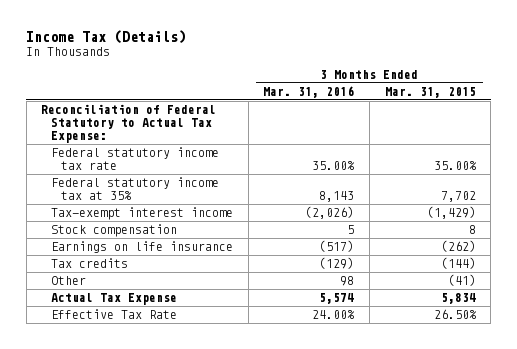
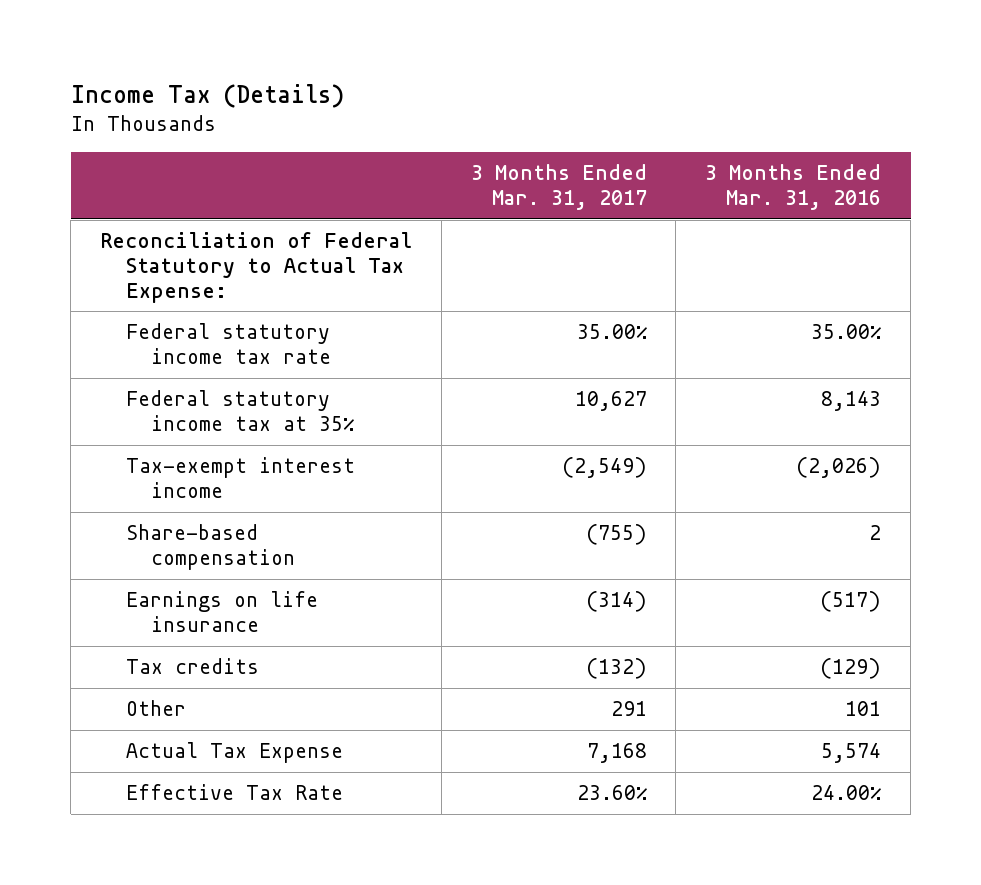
- | 3 Months Ended Mar. 31, 2016 | 3 Months Ended Mar. 31, 2015
+ | 3 Months Ended Mar. 31, 2017 | 3 Months Ended Mar. 31, 2016
- Stock compensation | 5 | 8
+ Share-based compensation | (755) | 2
- Other | 98 | (41)
+ Other | 291 | 101

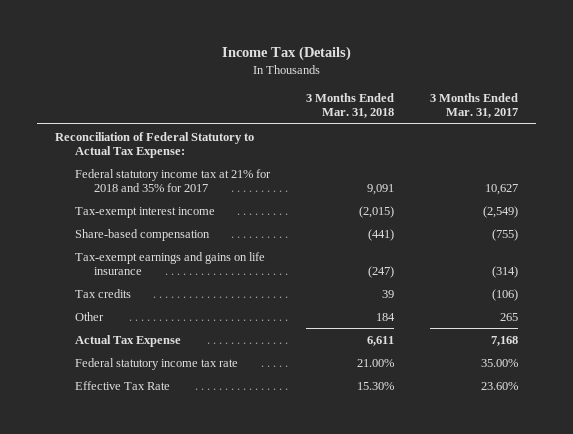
- | 3 Months Ended Mar. 31, 2017 | 3 Months Ended Mar. 31, 2016
+ | 3 Months Ended Mar. 31, 2018 | 3 Months Ended Mar. 31, 2017
- Federal statutory income tax at 35% | 10,627 | 8,143
+ Federal statutory income tax at 21% for 2018 and 35% for 2017 | 9,091 | 10,627
- Earnings on life insurance | (314) | (517)
- Tax credits | (132) | (129)
- Other | 291 | 101
+ Tax-exempt earnings and gains on life insurance | (247) | (314)
+ Tax credits | 39 | (106)
+ Other | 184 | 265
moved down: Federal statutory income tax rate | 21.00% | 35.00%

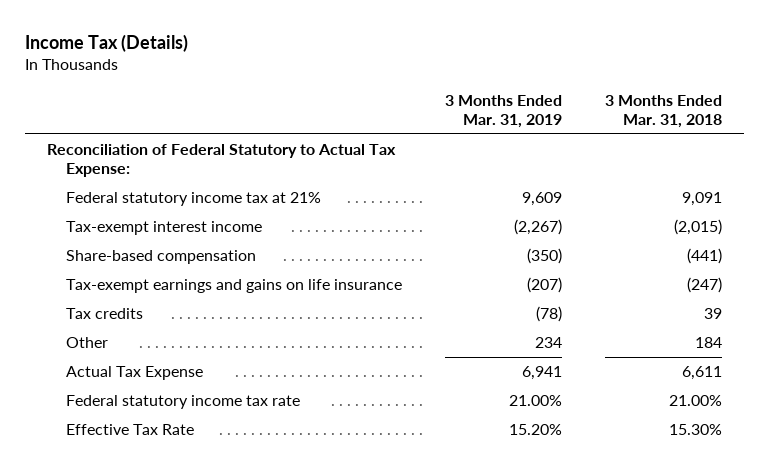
- | 3 Months Ended Mar. 31, 2018 | 3 Months Ended Mar. 31, 2017
+ | 3 Months Ended Mar. 31, 2019 | 3 Months Ended Mar. 31, 2018
- Federal statutory income tax at 21% for 2018 and 35% for 2017 | 9,091 | 10,627
+ Federal statutory income tax at 21% | 9,609 | 9,091

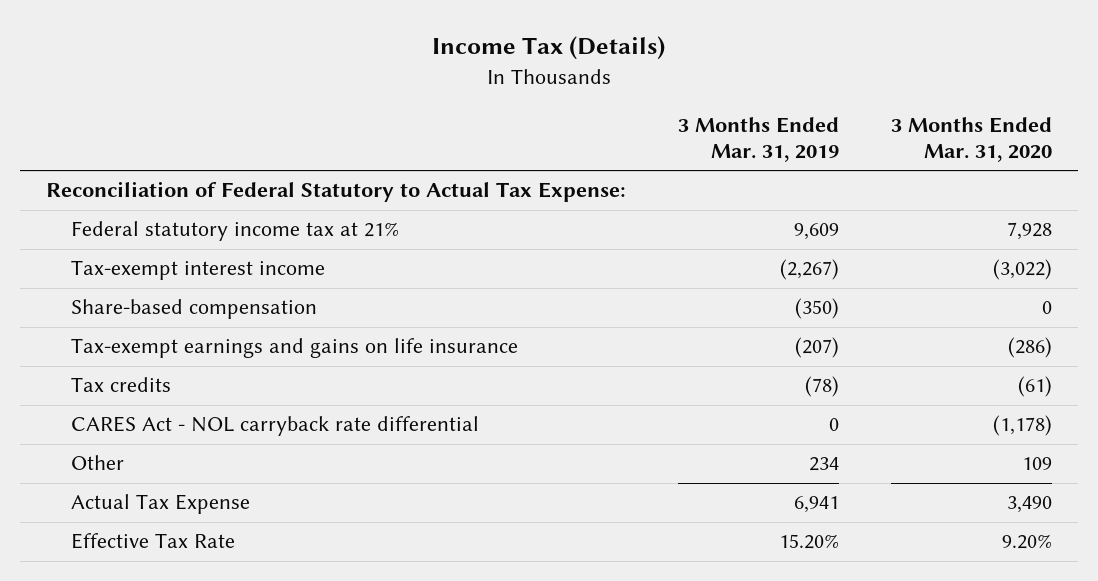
- | 3 Months Ended Mar. 31, 2019 | 3 Months Ended Mar. 31, 2018
+ | 3 Months Ended Mar. 31, 2019 | 3 Months Ended Mar. 31, 2020
+ CARES Act - NOL carryback rate differential | 0 | (1,178)
- Federal statutory income tax rate | 21.00% | 21.00%

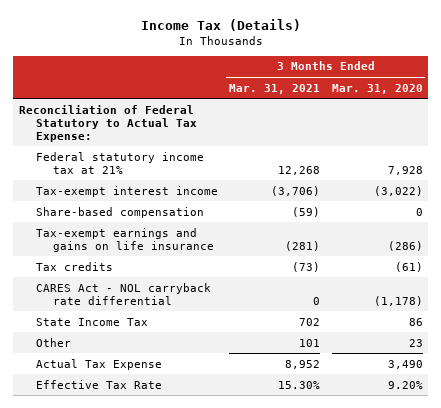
- | 3 Months Ended Mar. 31, 2019 | 3 Months Ended Mar. 31, 2020
+ | 3 Months Ended Mar. 31, 2021 | 3 Months Ended Mar. 31, 2020
- Other | 234 | 109
+ State Income Tax | 702 | 86
+ Other | 101 | 23

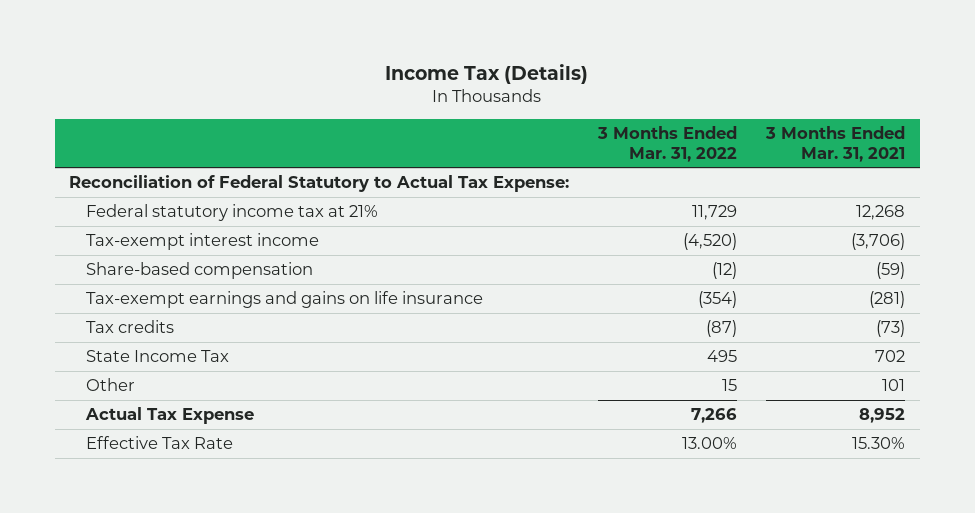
- | 3 Months Ended Mar. 31, 2021 | 3 Months Ended Mar. 31, 2020
+ | 3 Months Ended Mar. 31, 2022 | 3 Months Ended Mar. 31, 2021
- CARES Act - NOL carryback rate differential | 0 | (1,178)

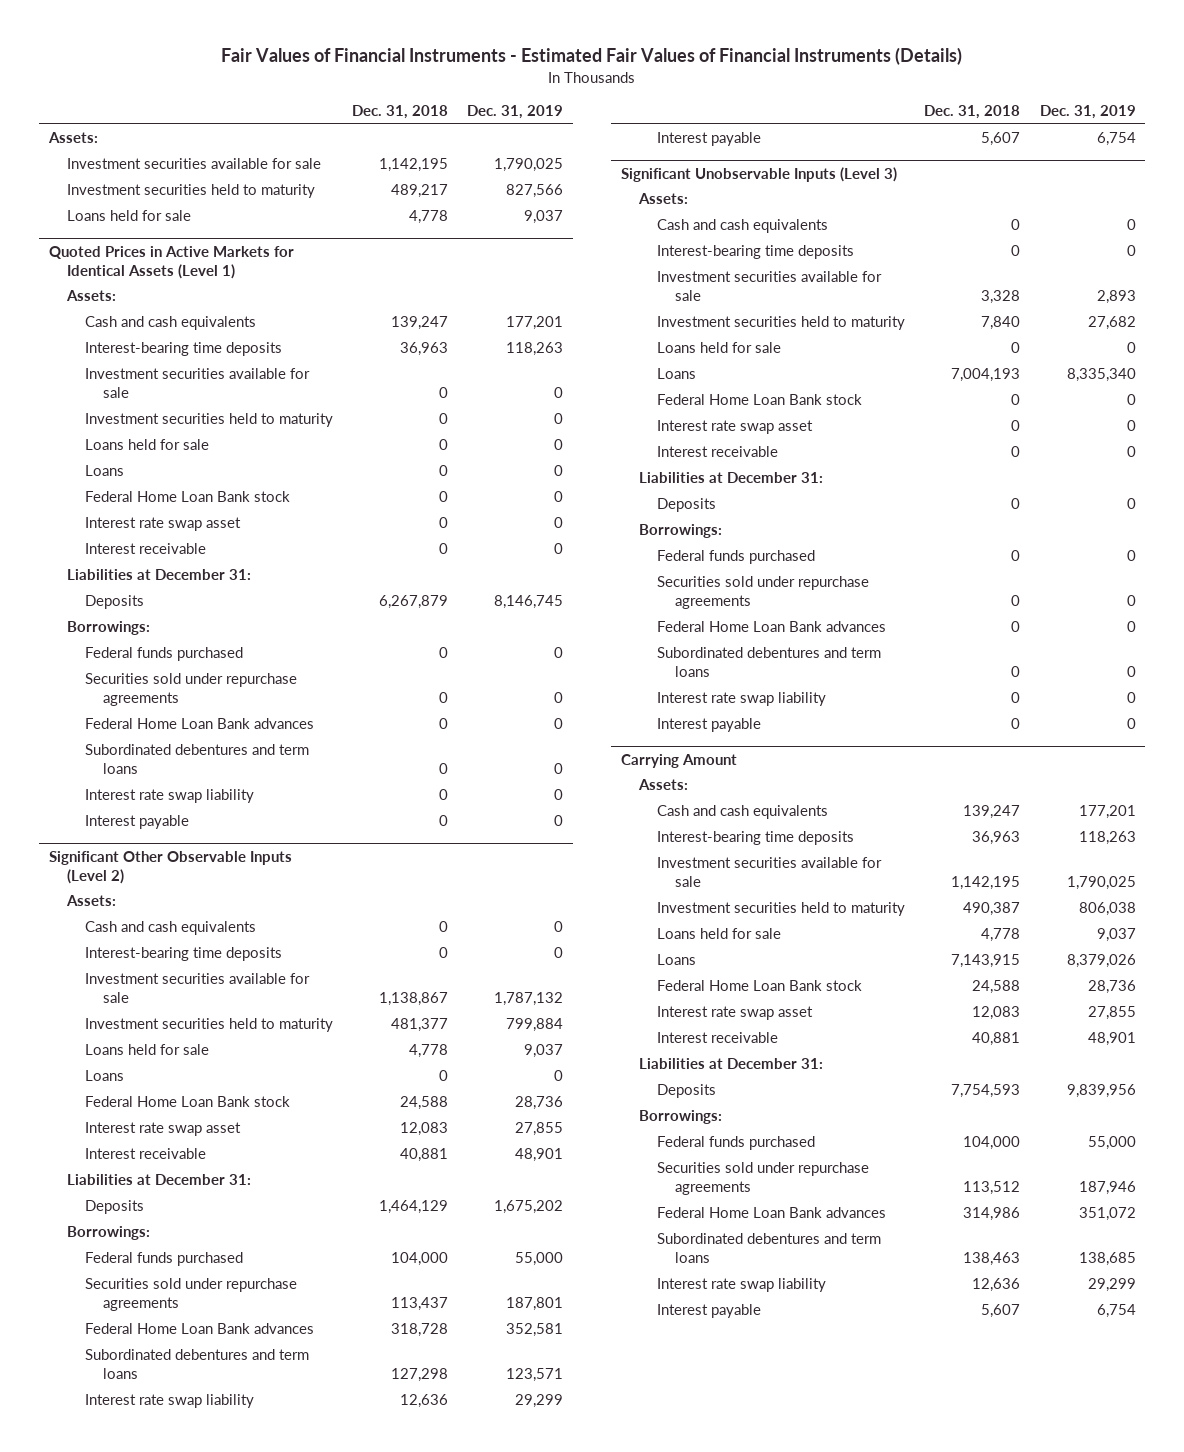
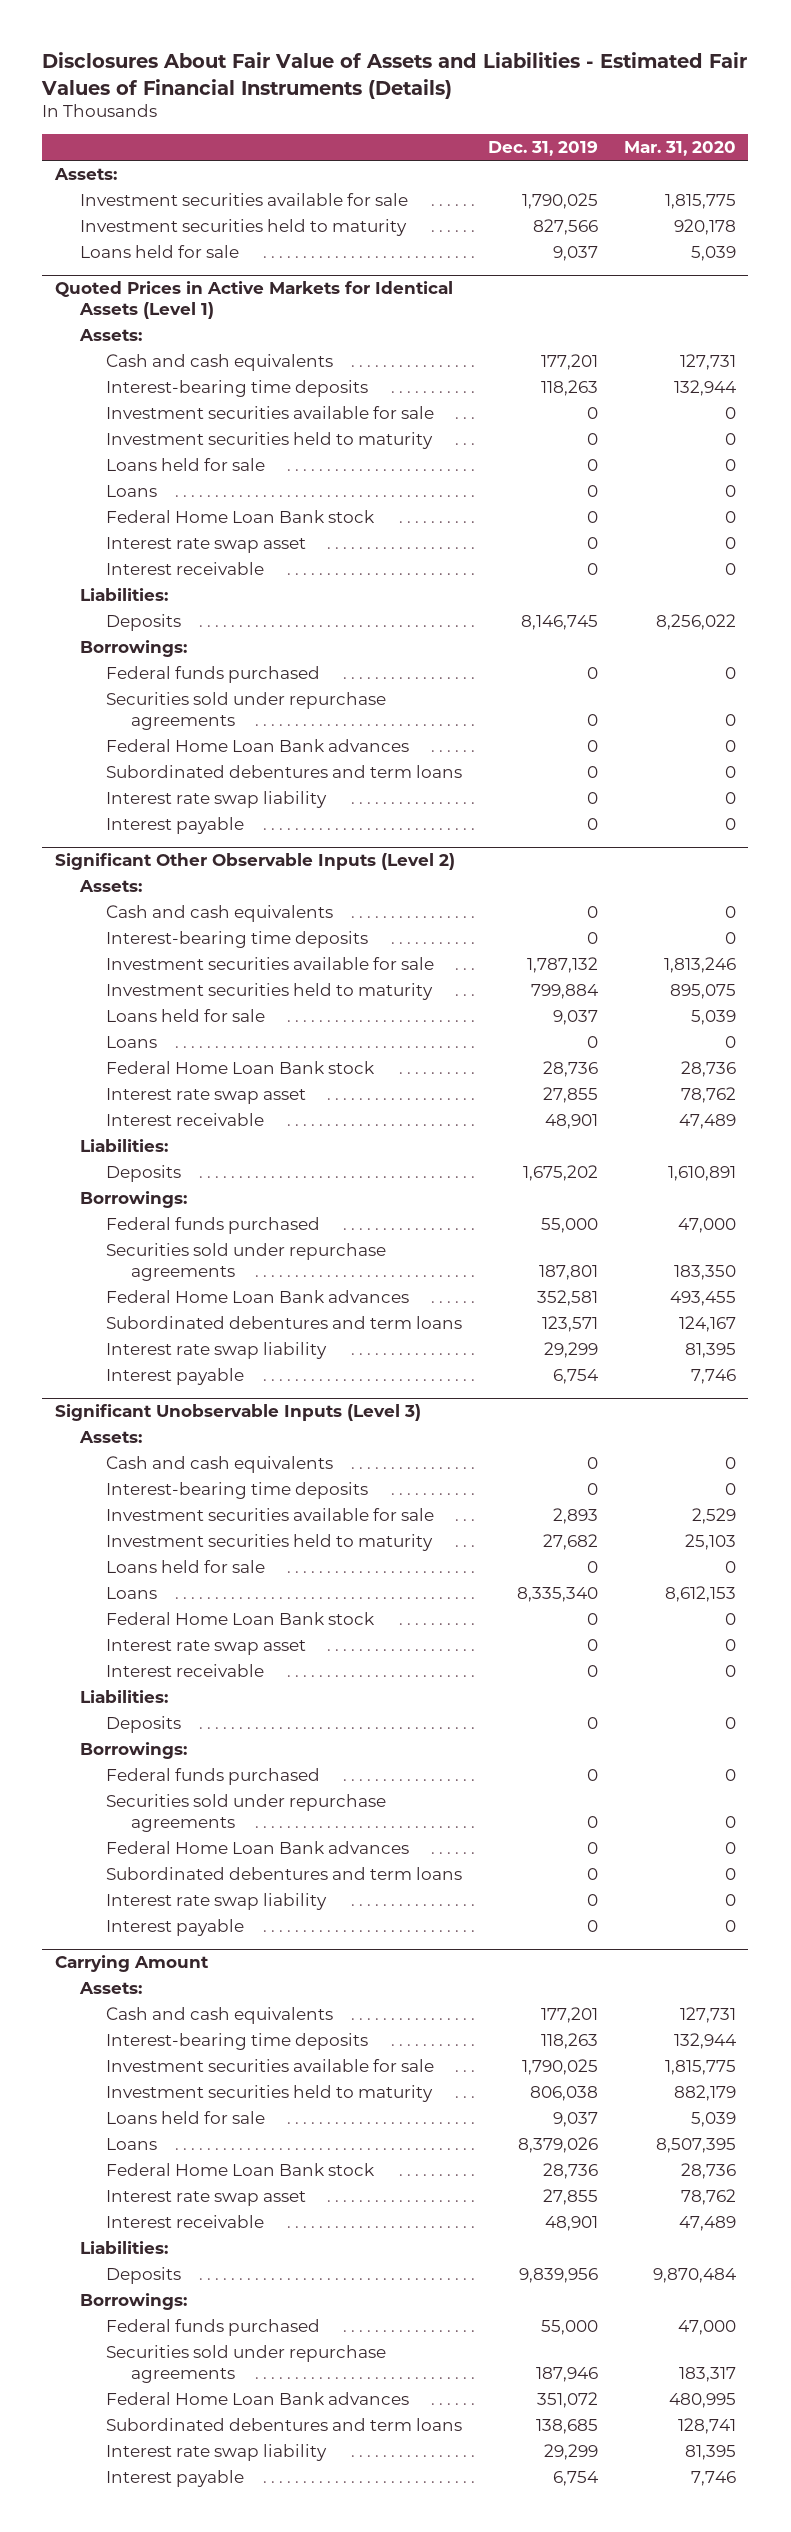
- Fair Values of Financial Instruments - Estimated Fair Values of Financial Instruments (Details)
+ Disclosures About Fair Value of Assets and Liabilities - Estimated Fair Values of Financial Instruments (Details)
- | Dec. 31, 2018 | Dec. 31, 2019
+ | Dec. 31, 2019 | Mar. 31, 2020
@ Quoted Prices in Active Markets for Identical Assets (Level 1)
- Liabilities at December 31:
+ Liabilities:
@ Significant Other Observable Inputs (Level 2)
- Liabilities at December 31:
+ Liabilities:
@ Significant Unobservable Inputs (Level 3)
- Liabilities at December 31:
+ Liabilities:
@ Carrying Amount
- Liabilities at December 31:
+ Liabilities:

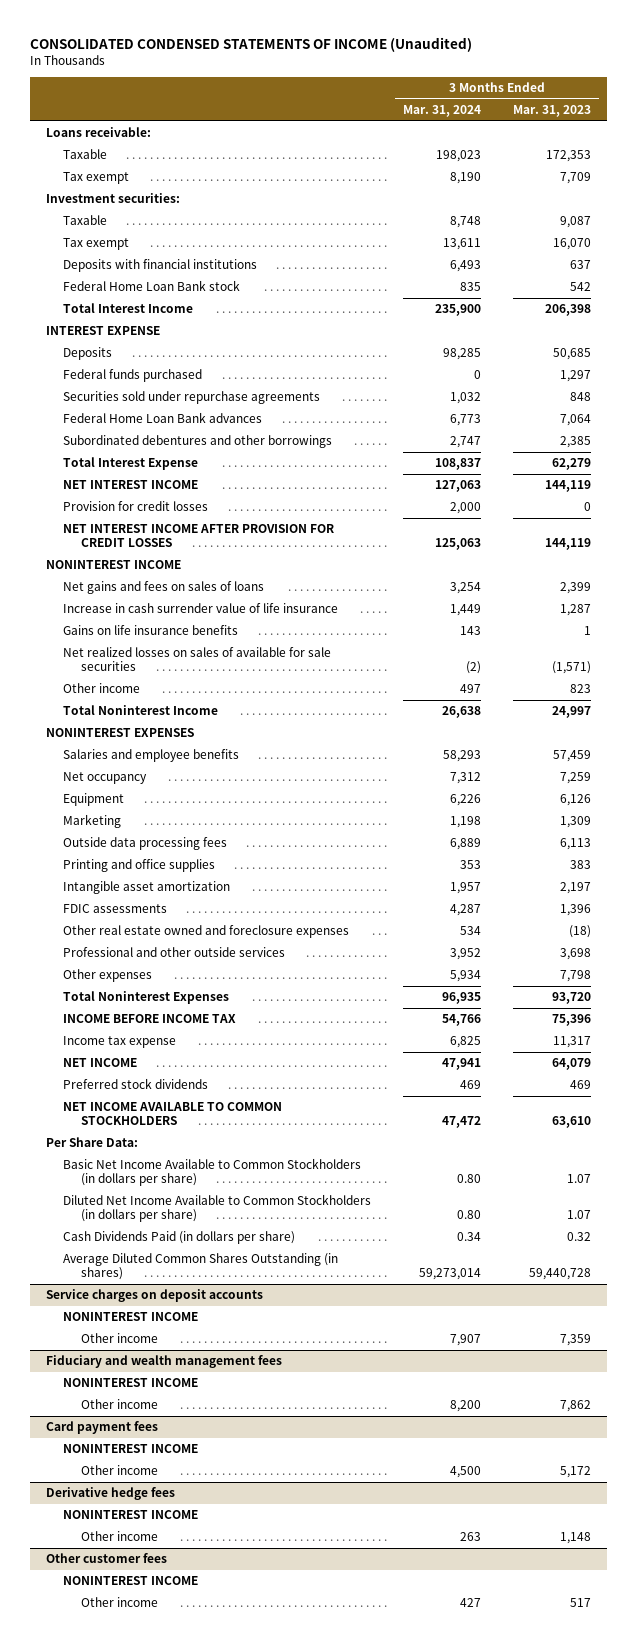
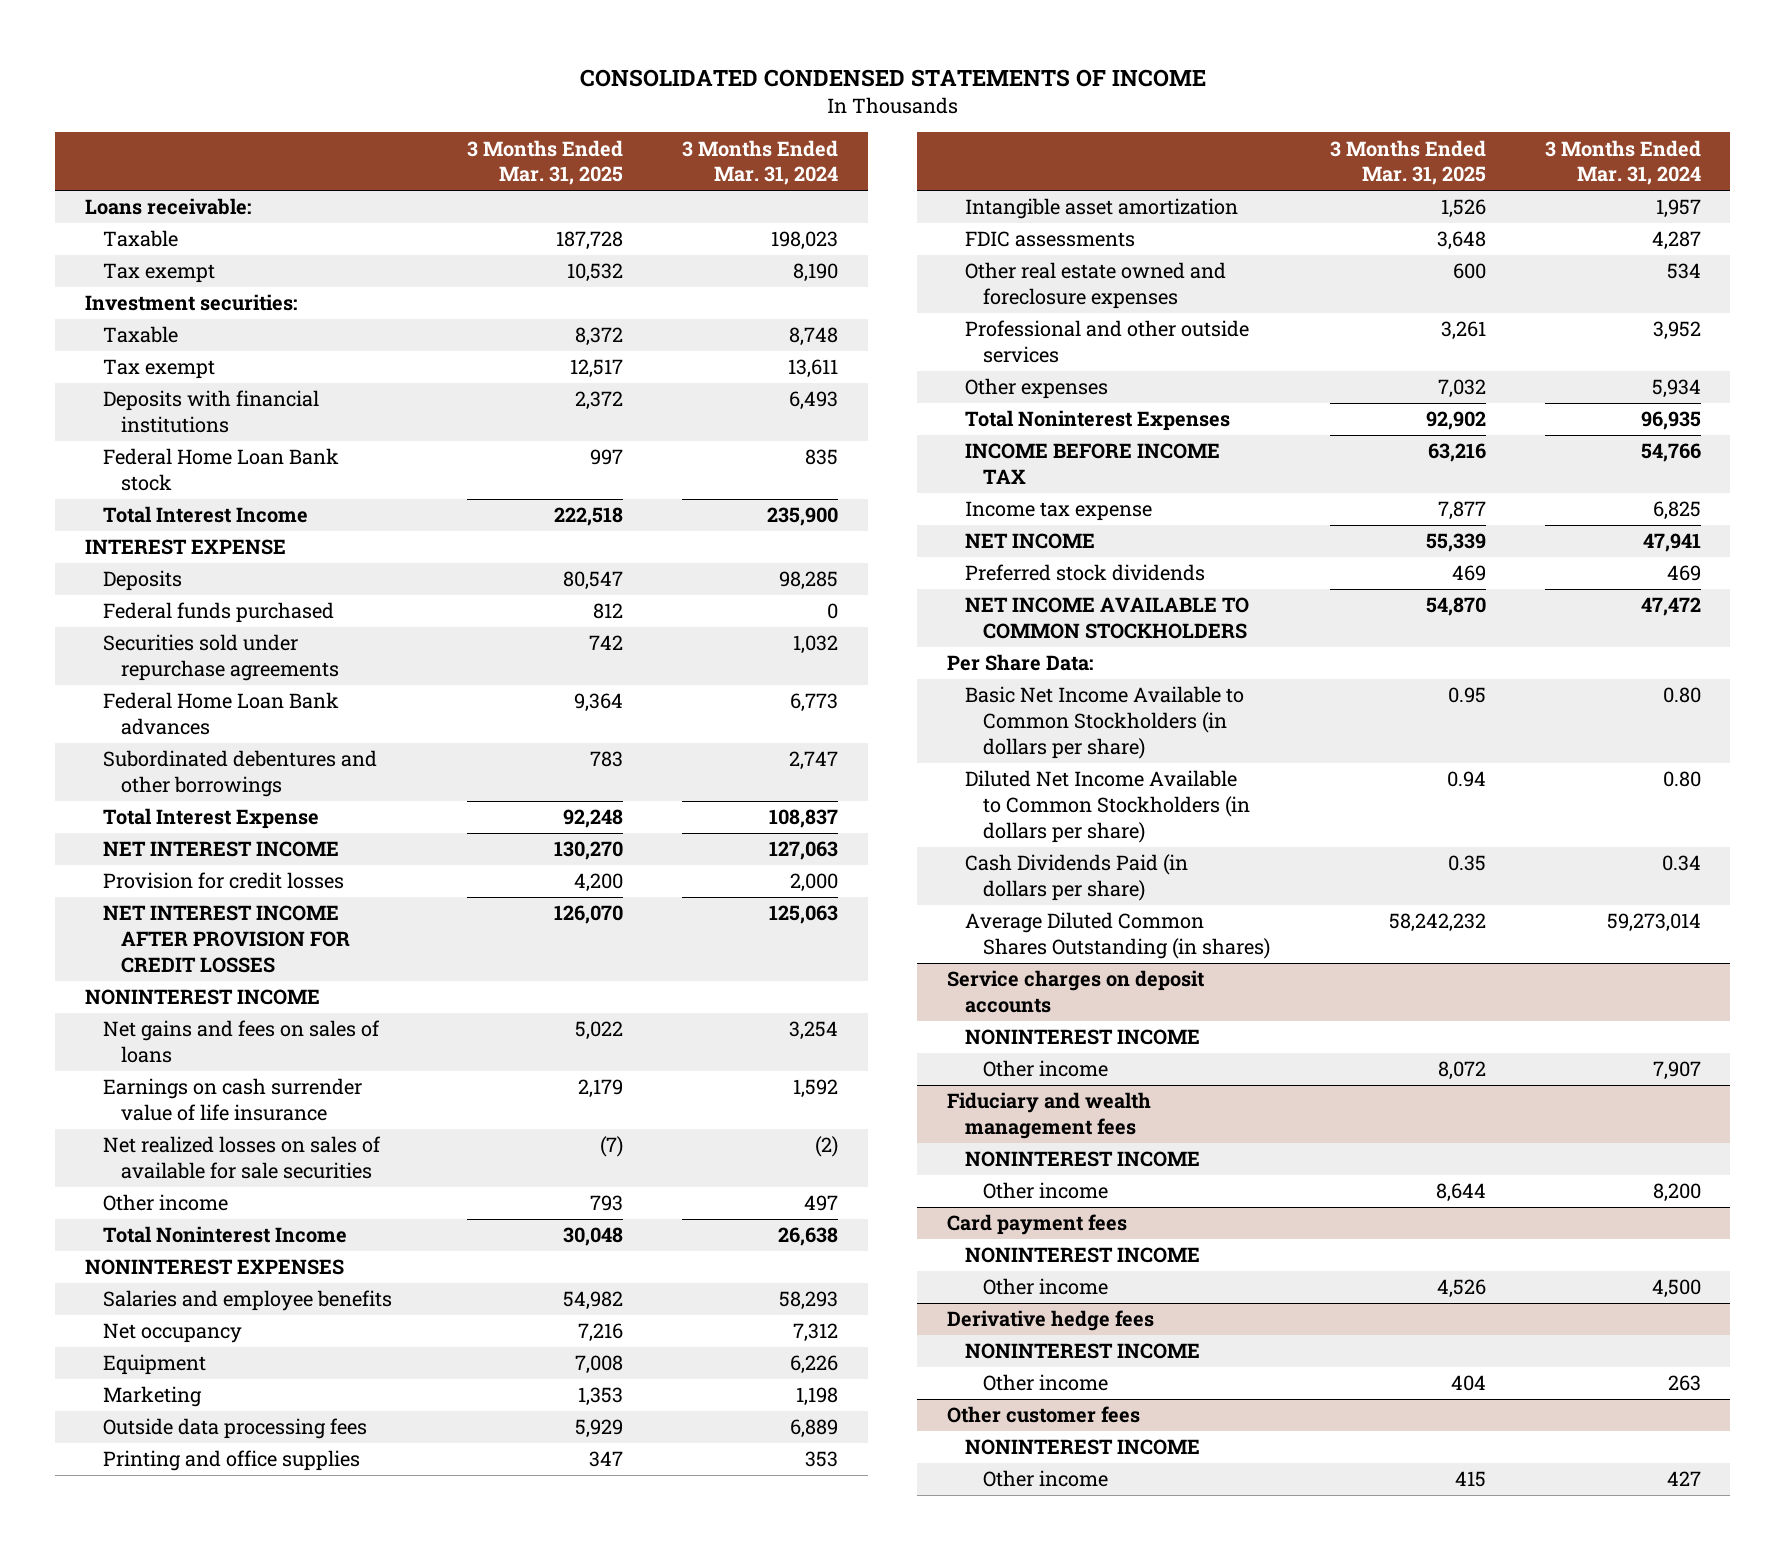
- CONSOLIDATED CONDENSED STATEMENTS OF INCOME (Unaudited)
+ CONSOLIDATED CONDENSED STATEMENTS OF INCOME
- | 3 Months Ended Mar. 31, 2024 | 3 Months Ended Mar. 31, 2023
+ | 3 Months Ended Mar. 31, 2025 | 3 Months Ended Mar. 31, 2024
- Increase in cash surrender value of life insurance | 1,449 | 1,287
- Gains on life insurance benefits | 143 | 1
+ Earnings on cash surrender value of life insurance | 2,179 | 1,592

